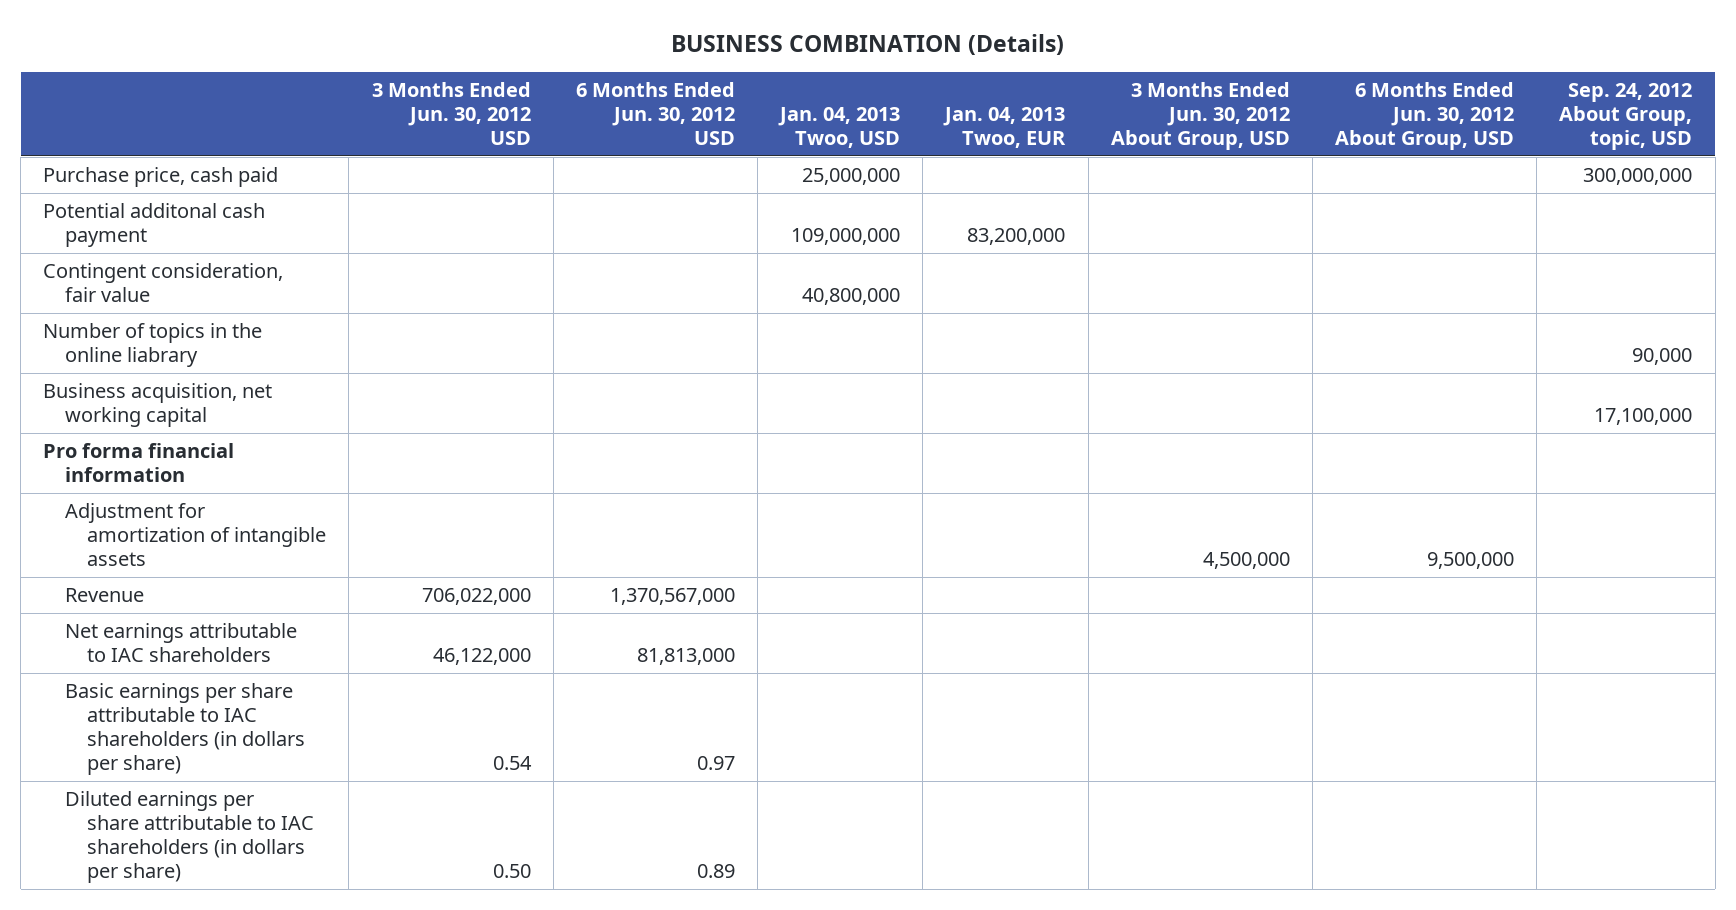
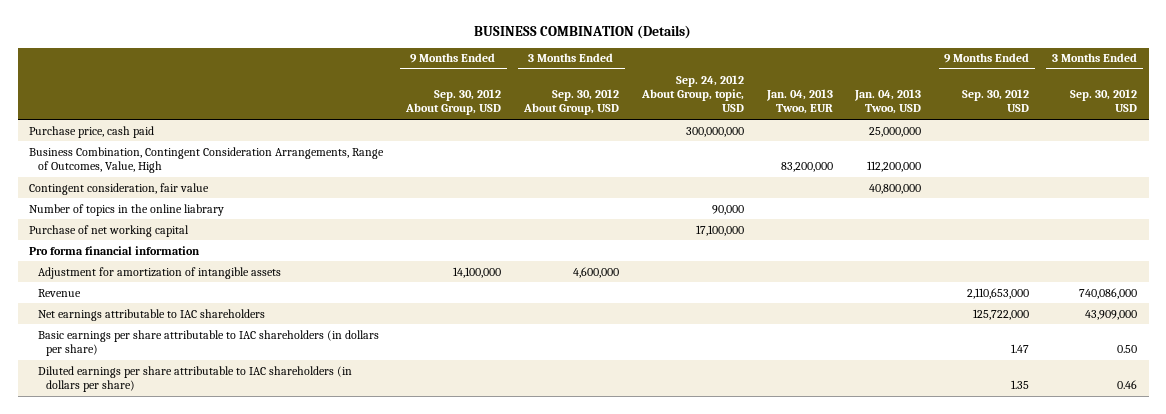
- | 3 Months Ended Jun. 30, 2012 USD | 6 Months Ended Jun. 30, 2012 USD | Jan. 04, 2013 Twoo, USD | Jan. 04, 2013 Twoo, EUR | 3 Months Ended Jun. 30, 2012 About Group, USD | 6 Months Ended Jun. 30, 2012 About Group, USD | Sep. 24, 2012 About Group, topic, USD
+ | 9 Months Ended Sep. 30, 2012 About Group, USD | 3 Months Ended Sep. 30, 2012 About Group, USD | Sep. 24, 2012 About Group, topic, USD | Jan. 04, 2013 Twoo, EUR | Jan. 04, 2013 Twoo, USD | 9 Months Ended Sep. 30, 2012 USD | 3 Months Ended Sep. 30, 2012 USD
- Potential additonal cash payment | | | 109,000,000 | 83,200,000 | | |
+ Business Combination, Contingent Consideration Arrangements, Range of Outcomes, Value, High | | | | 83,200,000 | 112,200,000 | |
- Business acquisition, net working capital | | | | | | | 17,100,000
+ Purchase of net working capital | | | 17,100,000 | | | |

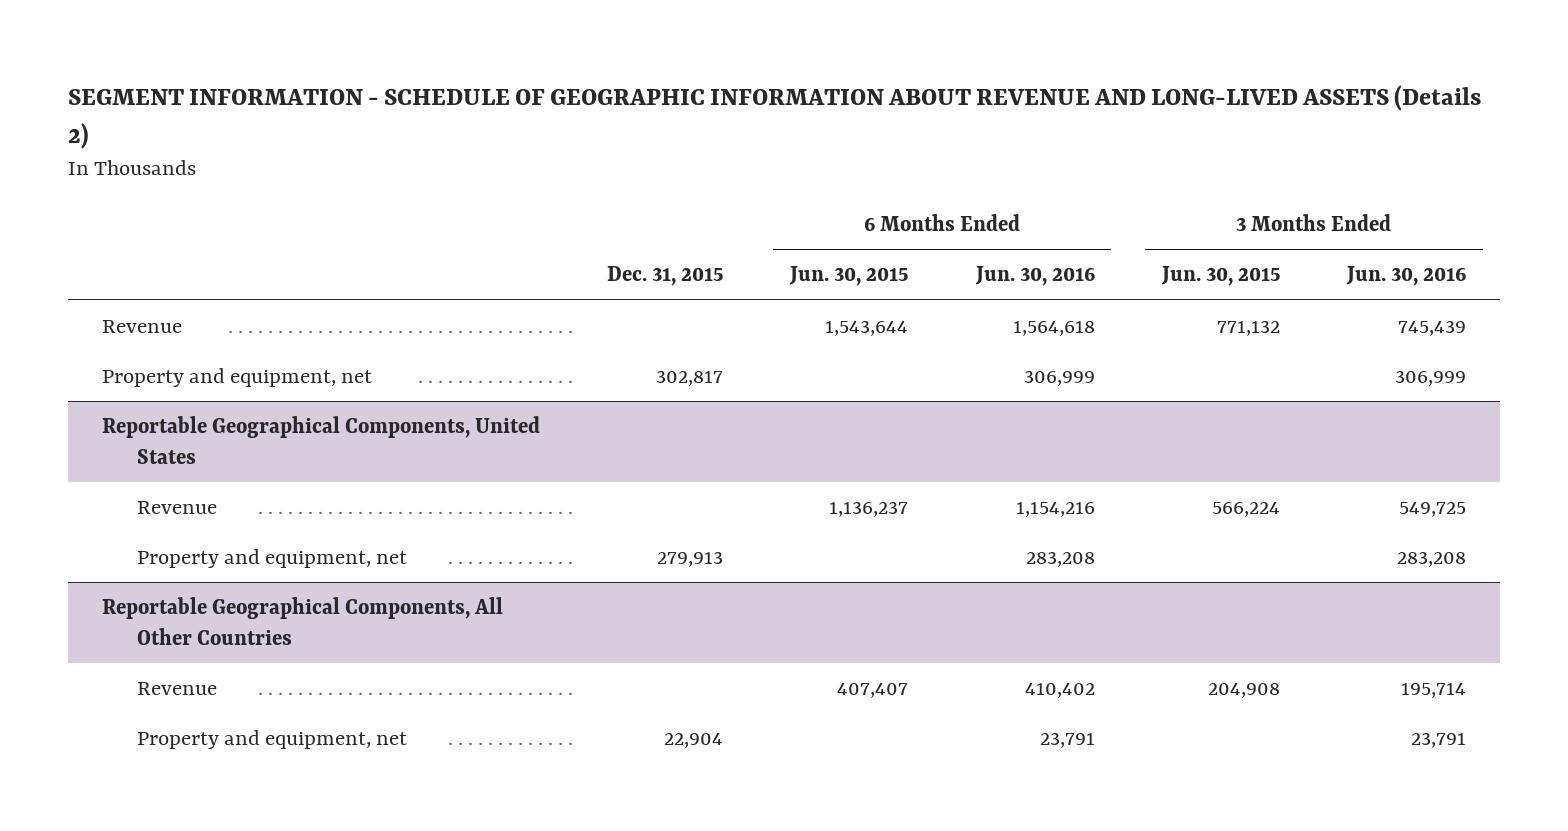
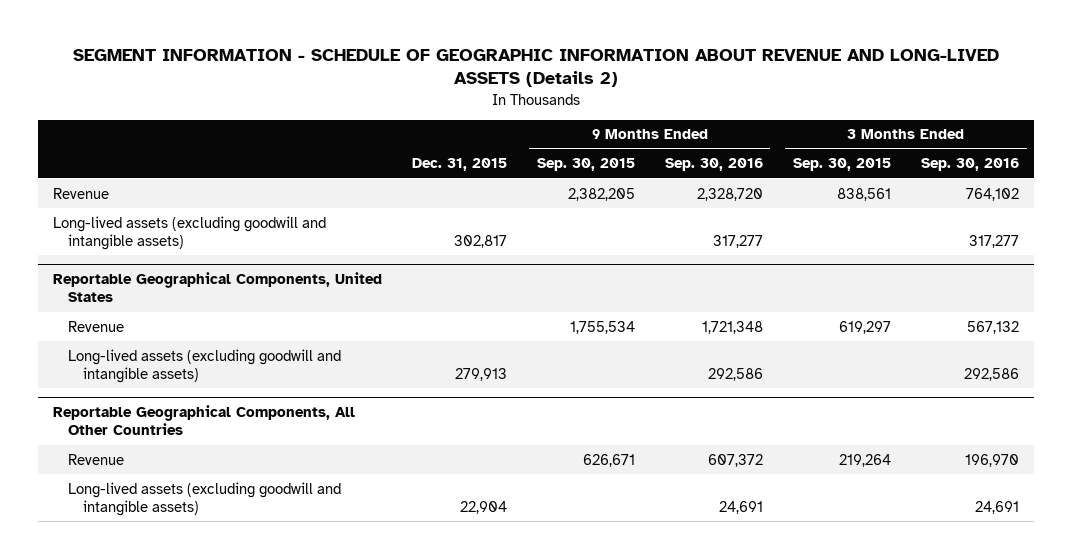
- | Dec. 31, 2015 | 6 Months Ended Jun. 30, 2015 | 6 Months Ended Jun. 30, 2016 | 3 Months Ended Jun. 30, 2015 | 3 Months Ended Jun. 30, 2016
+ | Dec. 31, 2015 | 9 Months Ended Sep. 30, 2015 | 9 Months Ended Sep. 30, 2016 | 3 Months Ended Sep. 30, 2015 | 3 Months Ended Sep. 30, 2016
- Property and equipment, net | 302,817 | | 306,999 | | 306,999
+ Long-lived assets (excluding goodwill and intangible assets) | 302,817 | | 317,277 | | 317,277
@ Reportable Geographical Components, United States
- Property and equipment, net | 279,913 | | 283,208 | | 283,208
+ Long-lived assets (excluding goodwill and intangible assets) | 279,913 | | 292,586 | | 292,586
@ Reportable Geographical Components, All Other Countries
- Property and equipment, net | 22,904 | | 23,791 | | 23,791
+ Long-lived assets (excluding goodwill and intangible assets) | 22,904 | | 24,691 | | 24,691

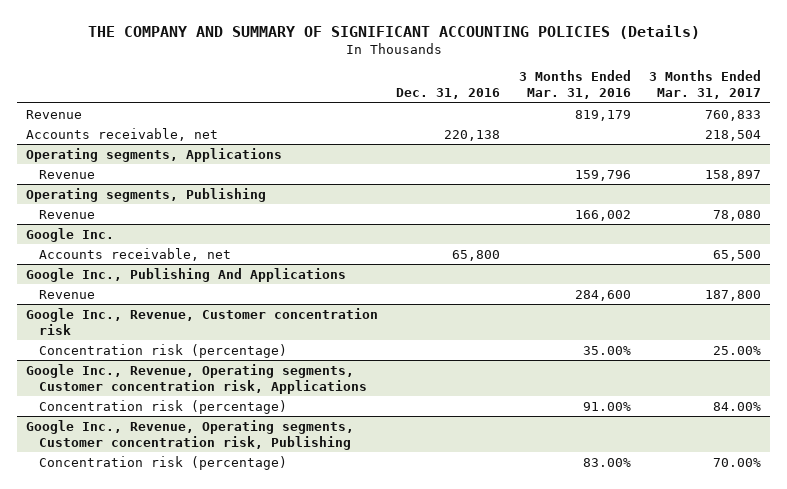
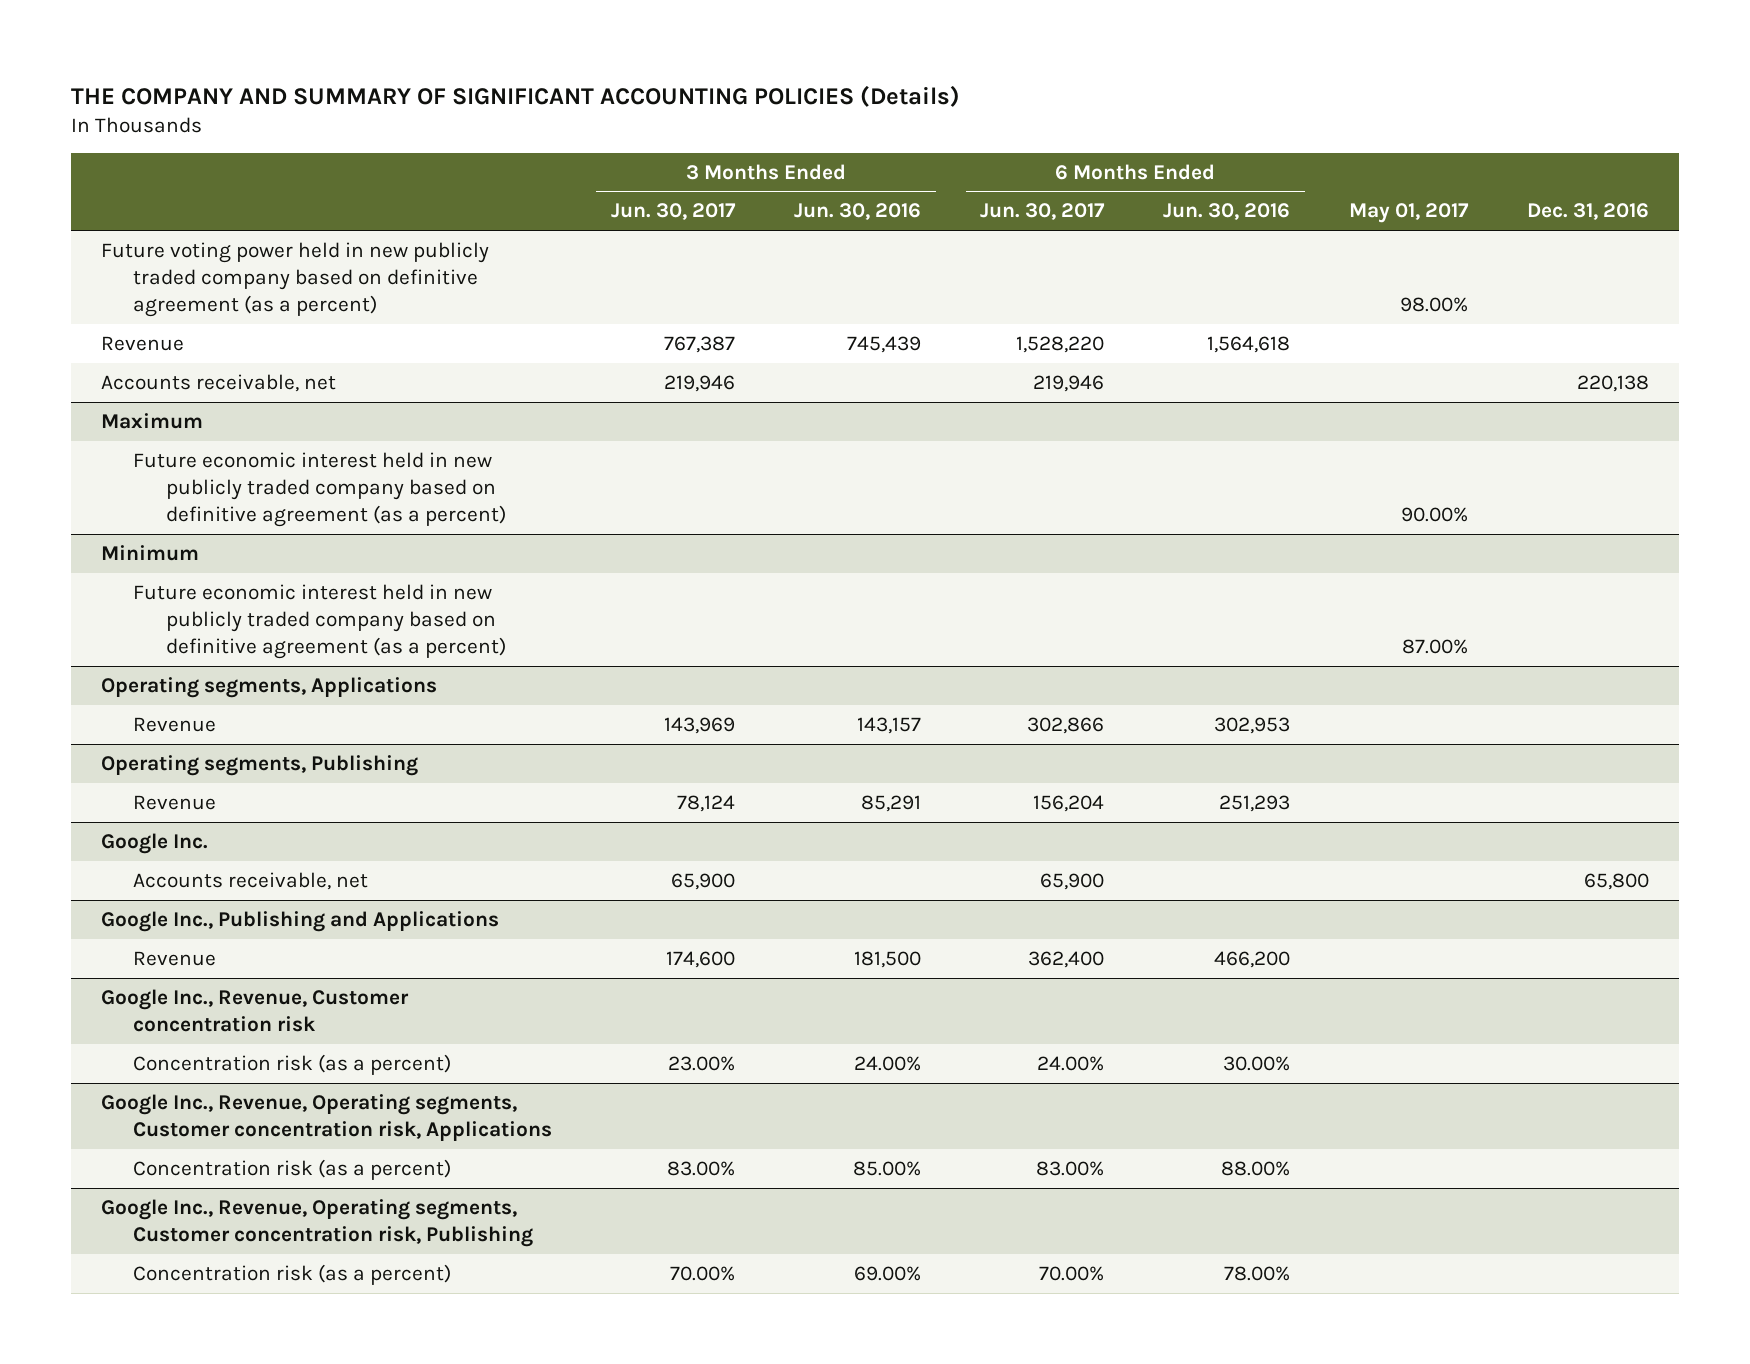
- | Dec. 31, 2016 | 3 Months Ended Mar. 31, 2016 | 3 Months Ended Mar. 31, 2017
+ | 3 Months Ended Jun. 30, 2017 | 3 Months Ended Jun. 30, 2016 | 6 Months Ended Jun. 30, 2017 | 6 Months Ended Jun. 30, 2016 | May 01, 2017 | Dec. 31, 2016
+ Future voting power held in new publicly traded company based on definitive agreement (as a percent) | | | | | 98.00% |
+ Maximum
+ Future economic interest held in new publicly traded company based on definitive agreement (as a percent) | | | | | 90.00% |
+ Minimum
+ Future economic interest held in new publicly traded company based on definitive agreement (as a percent) | | | | | 87.00% |
- Google Inc., Publishing And Applications
+ Google Inc., Publishing and Applications
@ Google Inc., Revenue, Customer concentration risk
- Concentration risk (percentage) | | 35.00% | 25.00%
+ Concentration risk (as a percent) | 23.00% | 24.00% | 24.00% | 30.00% | |
@ Google Inc., Revenue, Operating segments, Customer concentration risk, Applications
- Concentration risk (percentage) | | 91.00% | 84.00%
+ Concentration risk (as a percent) | 83.00% | 85.00% | 83.00% | 88.00% | |
@ Google Inc., Revenue, Operating segments, Customer concentration risk, Publishing
- Concentration risk (percentage) | | 83.00% | 70.00%
+ Concentration risk (as a percent) | 70.00% | 69.00% | 70.00% | 78.00% | |

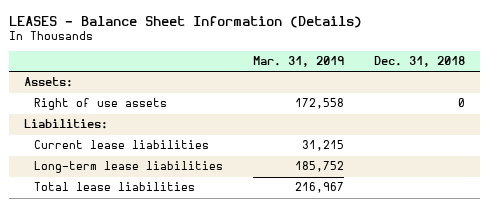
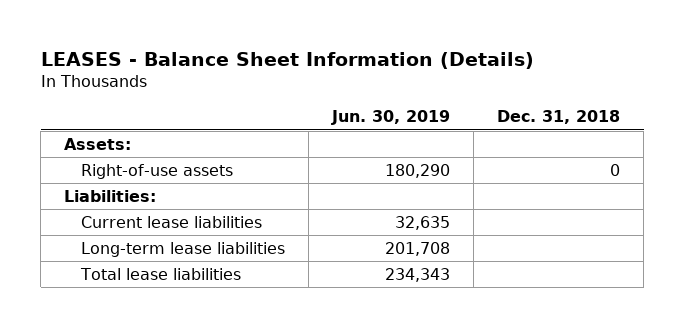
- | Mar. 31, 2019 | Dec. 31, 2018
+ | Jun. 30, 2019 | Dec. 31, 2018
- Right of use assets | 172,558 | 0
+ Right-of-use assets | 180,290 | 0

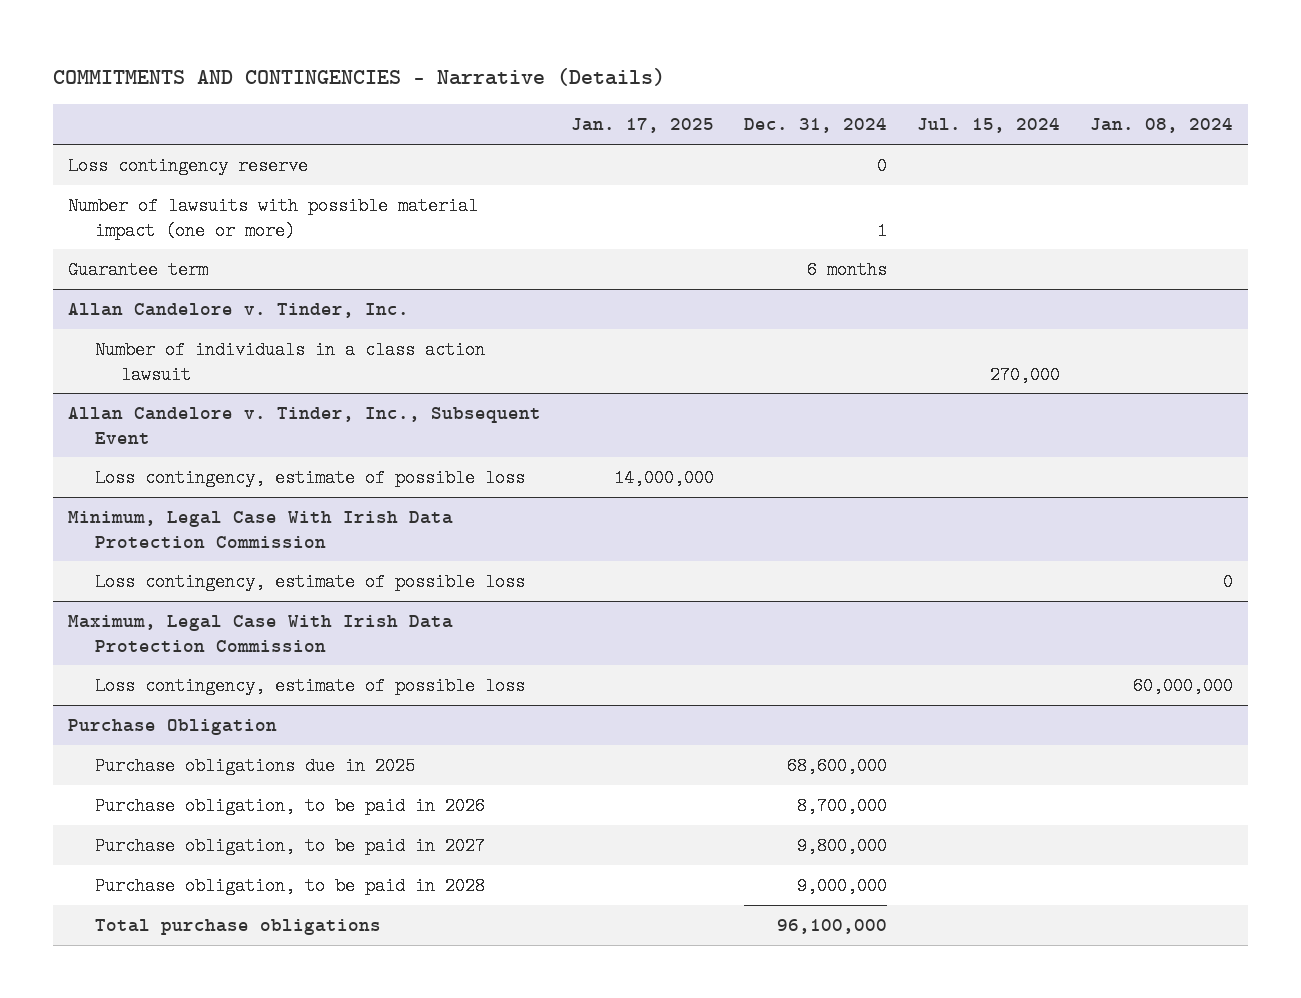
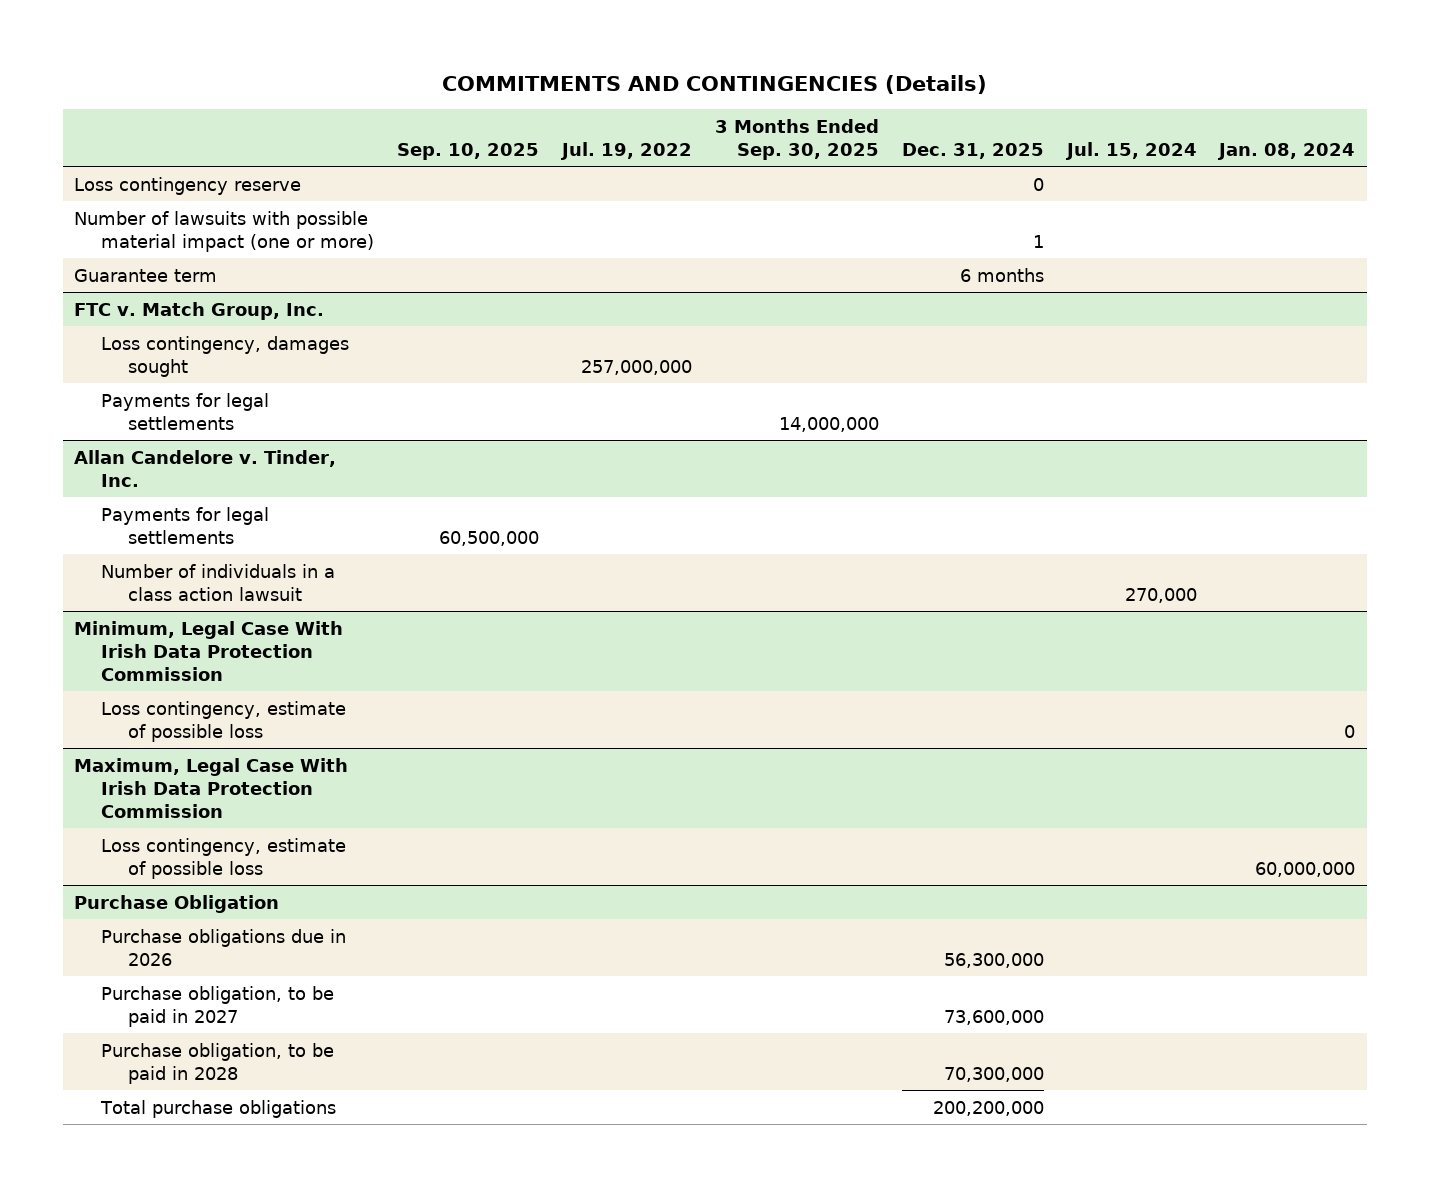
- COMMITMENTS AND CONTINGENCIES - Narrative (Details)
+ COMMITMENTS AND CONTINGENCIES (Details)
- | Jan. 17, 2025 | Dec. 31, 2024 | Jul. 15, 2024 | Jan. 08, 2024
+ | Sep. 10, 2025 | Jul. 19, 2022 | 3 Months Ended Sep. 30, 2025 | Dec. 31, 2025 | Jul. 15, 2024 | Jan. 08, 2024
+ FTC v. Match Group, Inc.
+ Loss contingency, damages sought | | 257,000,000 | | | |
+ Payments for legal settlements | | | 14,000,000 | | |
@ Allan Candelore v. Tinder, Inc.
+ Payments for legal settlements | 60,500,000 | | | | |
- Allan Candelore v. Tinder, Inc., Subsequent Event
- Loss contingency, estimate of possible loss | 14,000,000 | | |
@ Purchase Obligation
- Purchase obligations due in 2025 | | 68,600,000 | |
- Purchase obligation, to be paid in 2026 | | 8,700,000 | |
+ Purchase obligations due in 2026 | | | | 56,300,000 | |

